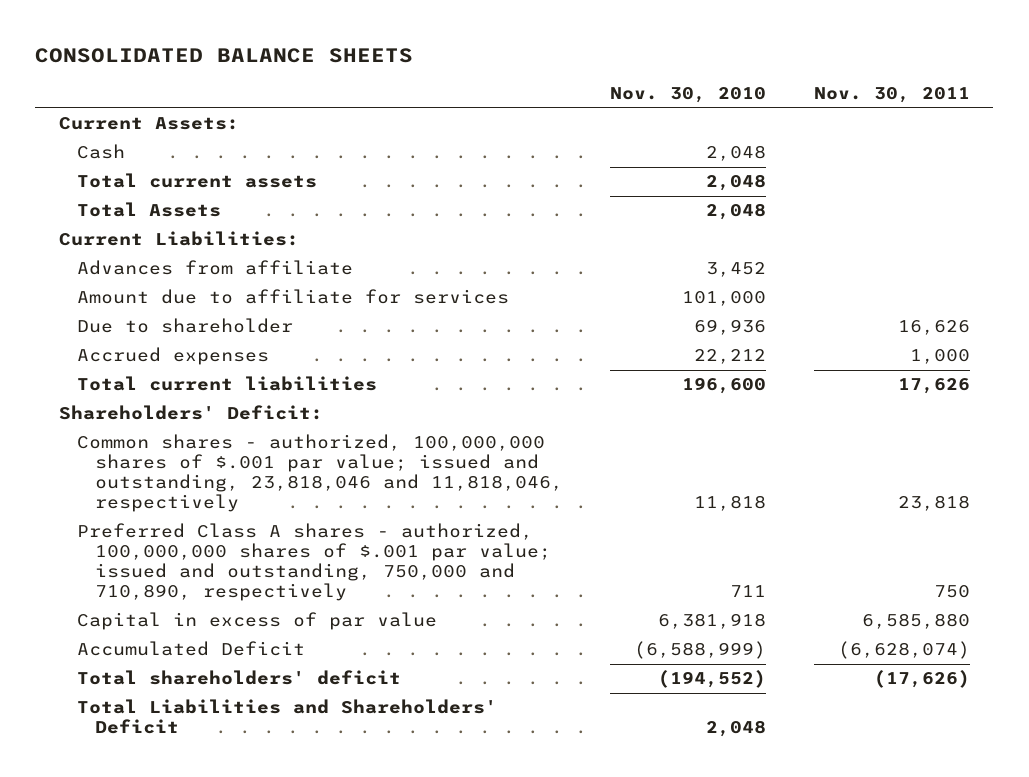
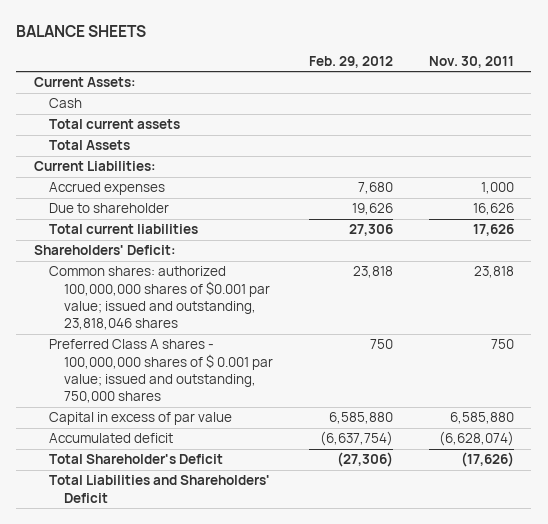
- CONSOLIDATED BALANCE SHEETS
+ BALANCE SHEETS
- | Nov. 30, 2010 | Nov. 30, 2011
+ | Feb. 29, 2012 | Nov. 30, 2011
- Advances from affiliate | 3,452 |
- Amount due to affiliate for services | 101,000 |
moved down: Due to shareholder | 19,626 | 16,626
- Common shares - authorized, 100,000,000 shares of $.001 par value; issued and outstanding, 23,818,046 and 11,818,046, respectively | 11,818 | 23,818
- Preferred Class A shares - authorized, 100,000,000 shares of $.001 par value; issued and outstanding, 750,000 and 710,890, respectively | 711 | 750
+ Common shares: authorized 100,000,000 shares of $0.001 par value; issued and outstanding, 23,818,046 shares | 23,818 | 23,818
+ Preferred Class A shares - 100,000,000 shares of $ 0.001 par value; issued and outstanding, 750,000 shares | 750 | 750
- Accumulated Deficit | (6,588,999) | (6,628,074)
- Total shareholders' deficit | (194,552) | (17,626)
+ Accumulated deficit | (6,637,754) | (6,628,074)
+ Total Shareholder's Deficit | (27,306) | (17,626)

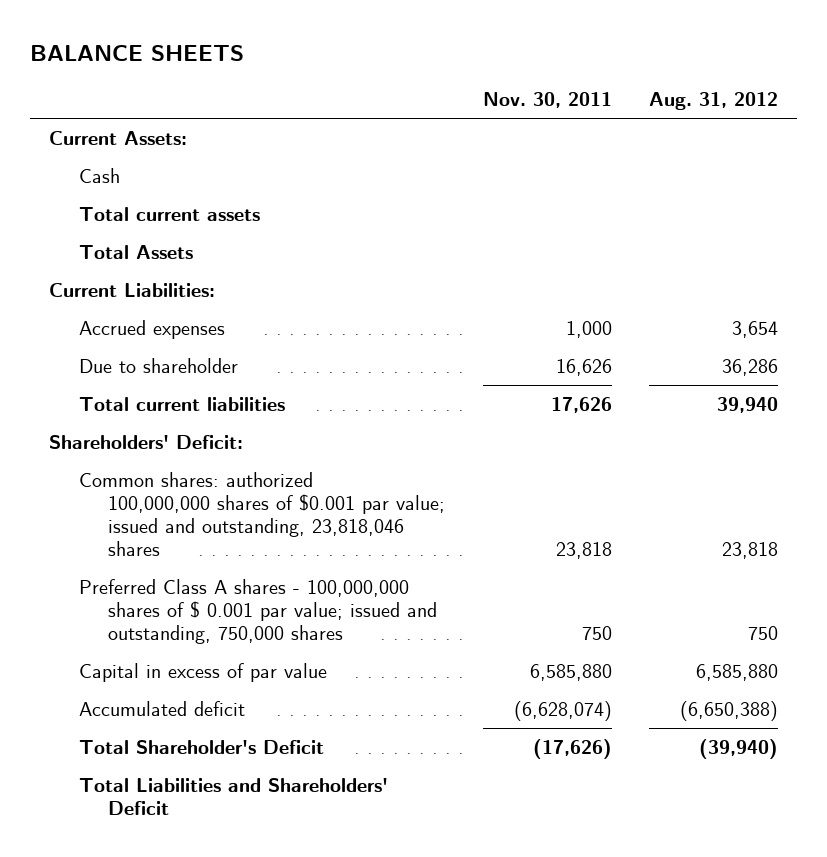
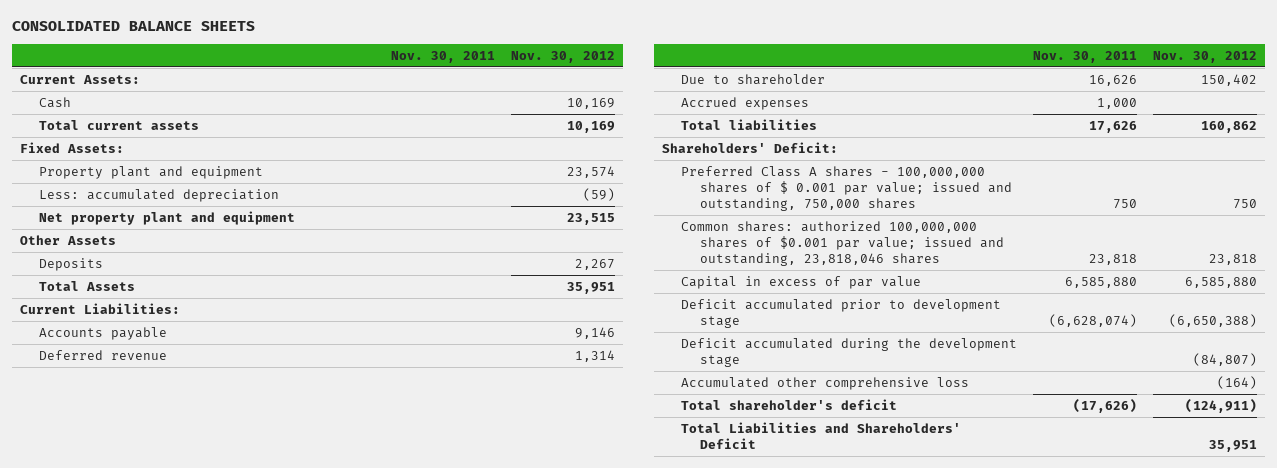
- BALANCE SHEETS
+ CONSOLIDATED BALANCE SHEETS
- | Nov. 30, 2011 | Aug. 31, 2012
+ | Nov. 30, 2011 | Nov. 30, 2012
+ Fixed Assets:
+ Property plant and equipment | | 23,574
+ Less: accumulated depreciation | | (59)
+ Net property plant and equipment | | 23,515
+ Other Assets
+ Deposits | | 2,267
+ Accounts payable | | 9,146
+ Deferred revenue | | 1,314
- Total current liabilities | 17,626 | 39,940
moved down: Accrued expenses | 1,000 |
+ Total liabilities | 17,626 | 160,862
moved down: Common shares: authorized 100,000,000 shares of $0.001 par value; issued and outstanding, 23,818,046 shares | 23,818 | 23,818
- Accumulated deficit | (6,628,074) | (6,650,388)
- Total Shareholder's Deficit | (17,626) | (39,940)
+ Deficit accumulated prior to development stage | (6,628,074) | (6,650,388)
+ Deficit accumulated during the development stage | | (84,807)
+ Accumulated other comprehensive loss | | (164)
+ Total shareholder's deficit | (17,626) | (124,911)

